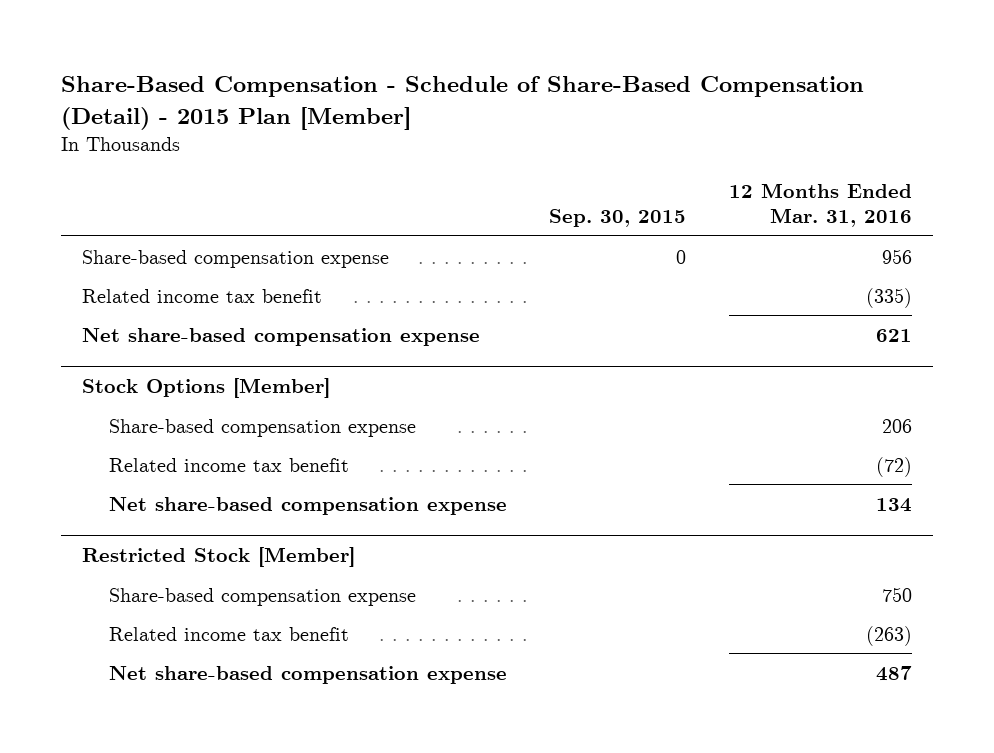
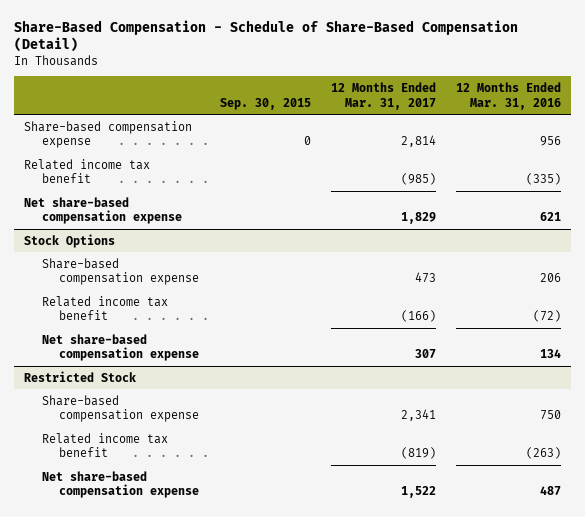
- Share-Based Compensation - Schedule of Share-Based Compensation (Detail) - 2015 Plan [Member]
+ Share-Based Compensation - Schedule of Share-Based Compensation (Detail)
- | Sep. 30, 2015 | 12 Months Ended Mar. 31, 2016
+ | Sep. 30, 2015 | 12 Months Ended Mar. 31, 2017 | 12 Months Ended Mar. 31, 2016
- Stock Options [Member]
+ Stock Options
- Restricted Stock [Member]
+ Restricted Stock

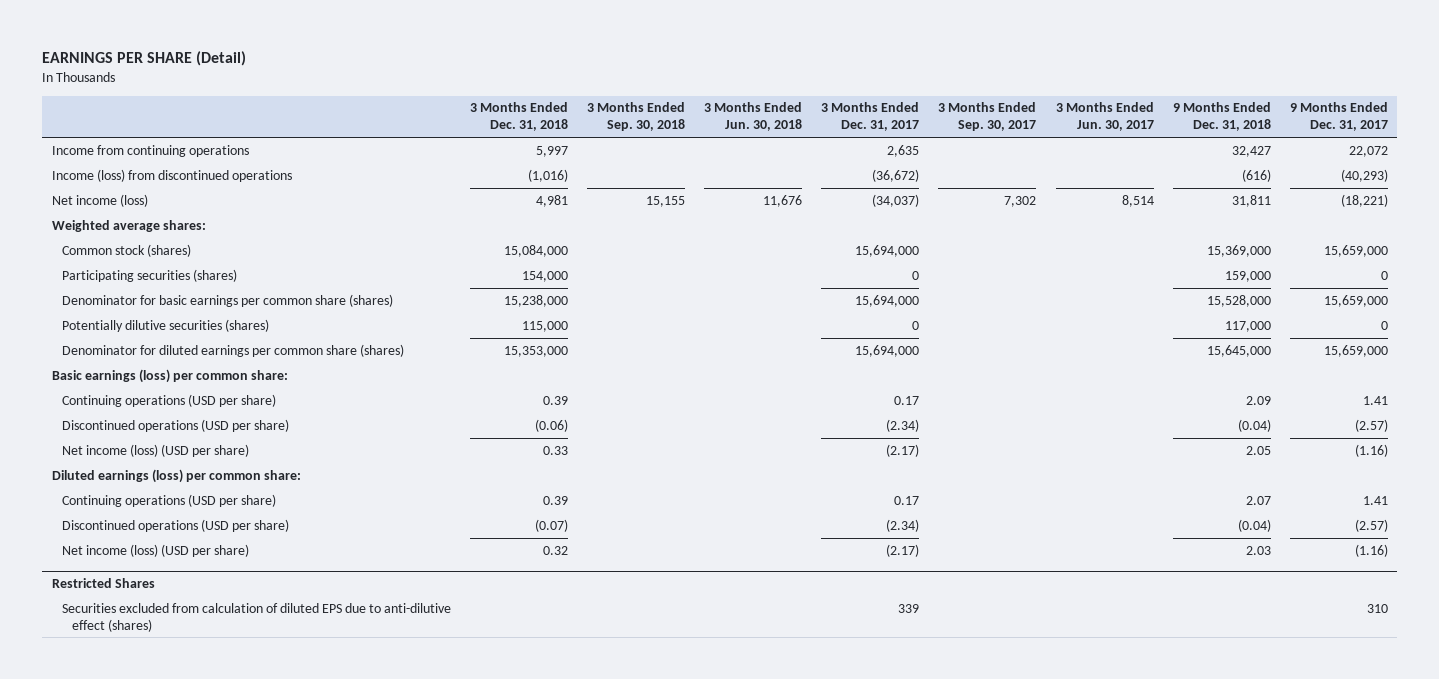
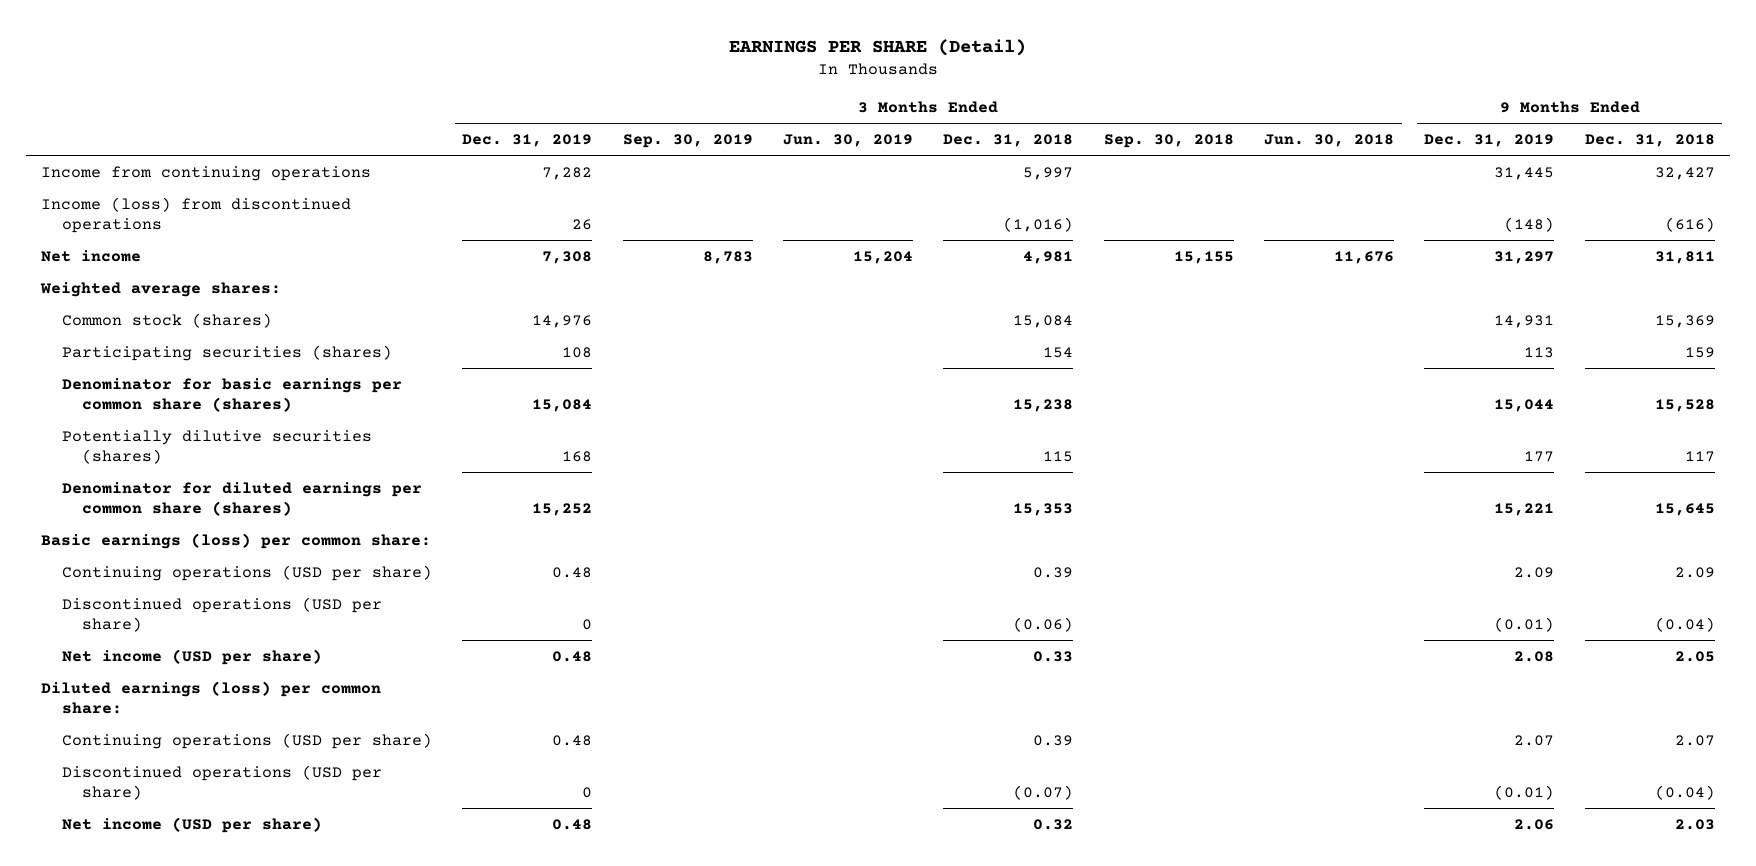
- | 3 Months Ended Dec. 31, 2018 | 3 Months Ended Sep. 30, 2018 | 3 Months Ended Jun. 30, 2018 | 3 Months Ended Dec. 31, 2017 | 3 Months Ended Sep. 30, 2017 | 3 Months Ended Jun. 30, 2017 | 9 Months Ended Dec. 31, 2018 | 9 Months Ended Dec. 31, 2017
+ | 3 Months Ended Dec. 31, 2019 | 3 Months Ended Sep. 30, 2019 | 3 Months Ended Jun. 30, 2019 | 3 Months Ended Dec. 31, 2018 | 3 Months Ended Sep. 30, 2018 | 3 Months Ended Jun. 30, 2018 | 9 Months Ended Dec. 31, 2019 | 9 Months Ended Dec. 31, 2018
- Net income (loss) | 4,981 | 15,155 | 11,676 | (34,037) | 7,302 | 8,514 | 31,811 | (18,221)
+ Net income | 7,308 | 8,783 | 15,204 | 4,981 | 15,155 | 11,676 | 31,297 | 31,811
- Common stock (shares) | 15,084,000 | | | 15,694,000 | | | 15,369,000 | 15,659,000
- Participating securities (shares) | 154,000 | | | 0 | | | 159,000 | 0
- Denominator for basic earnings per common share (shares) | 15,238,000 | | | 15,694,000 | | | 15,528,000 | 15,659,000
- Potentially dilutive securities (shares) | 115,000 | | | 0 | | | 117,000 | 0
- Denominator for diluted earnings per common share (shares) | 15,353,000 | | | 15,694,000 | | | 15,645,000 | 15,659,000
+ Common stock (shares) | 14,976 | | | 15,084 | | | 14,931 | 15,369
+ Participating securities (shares) | 108 | | | 154 | | | 113 | 159
+ Denominator for basic earnings per common share (shares) | 15,084 | | | 15,238 | | | 15,044 | 15,528
+ Potentially dilutive securities (shares) | 168 | | | 115 | | | 177 | 117
+ Denominator for diluted earnings per common share (shares) | 15,252 | | | 15,353 | | | 15,221 | 15,645
- Net income (loss) (USD per share) | 0.33 | | | (2.17) | | | 2.05 | (1.16)
+ Net income (USD per share) | 0.48 | | | 0.33 | | | 2.08 | 2.05
- Net income (loss) (USD per share) | 0.32 | | | (2.17) | | | 2.03 | (1.16)
- Restricted Shares
- Securities excluded from calculation of diluted EPS due to anti-dilutive effect (shares) | | | | 339 | | | | 310
+ Net income (USD per share) | 0.48 | | | 0.32 | | | 2.06 | 2.03

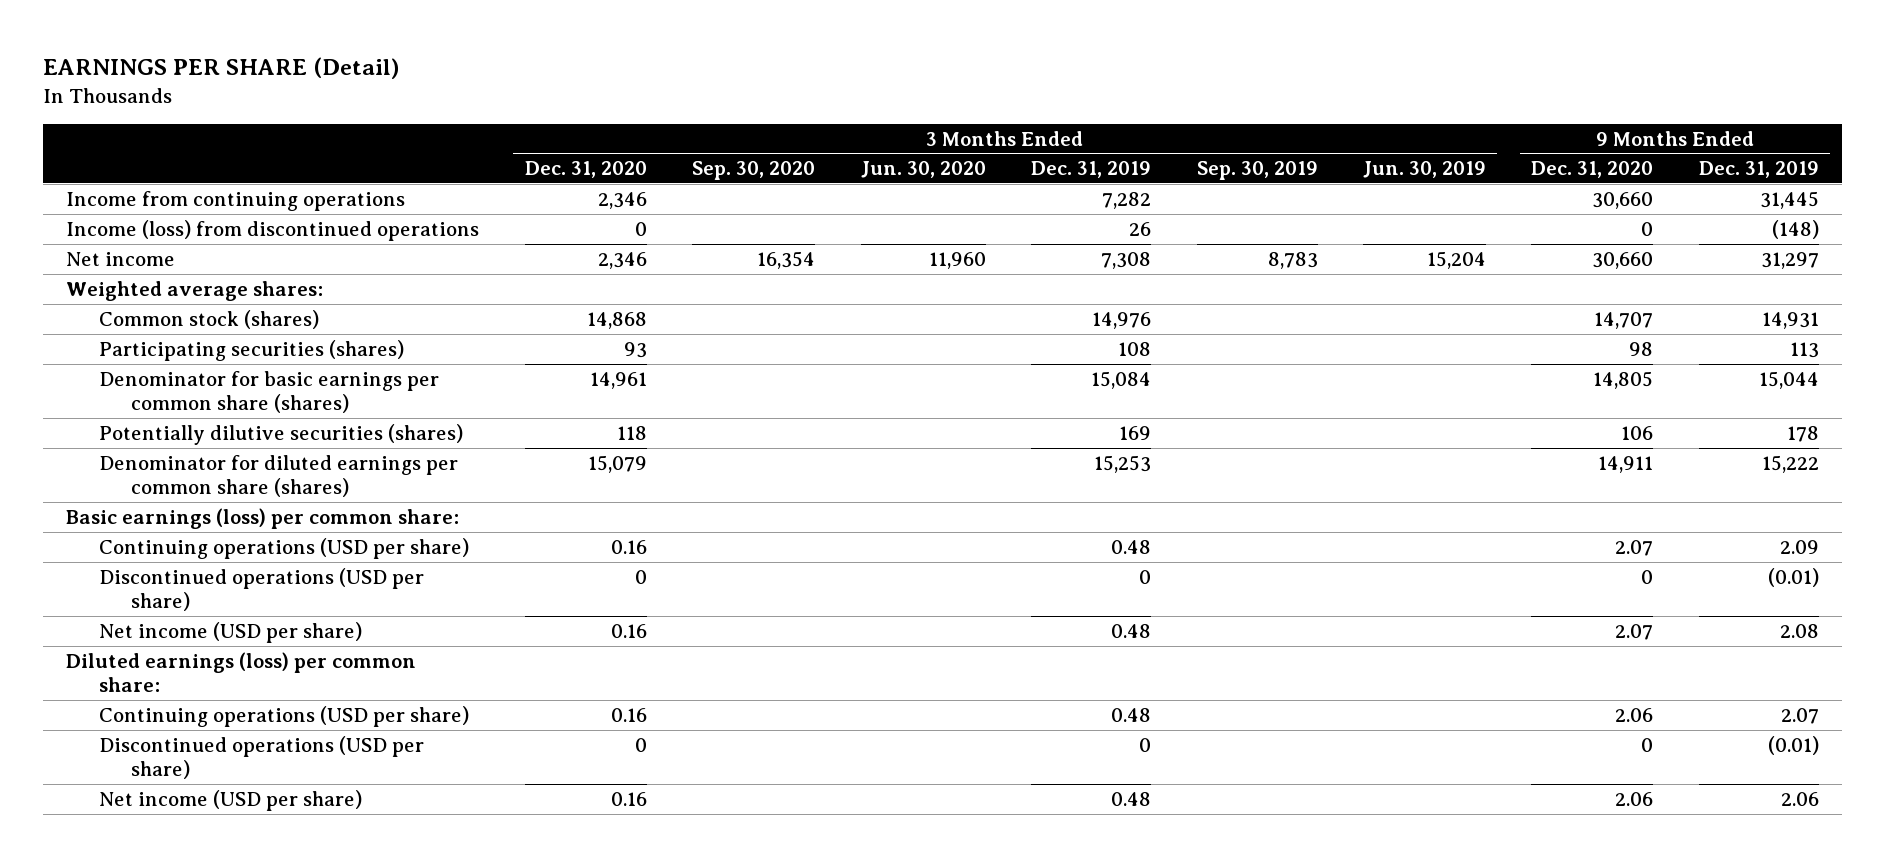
- | 3 Months Ended Dec. 31, 2019 | 3 Months Ended Sep. 30, 2019 | 3 Months Ended Jun. 30, 2019 | 3 Months Ended Dec. 31, 2018 | 3 Months Ended Sep. 30, 2018 | 3 Months Ended Jun. 30, 2018 | 9 Months Ended Dec. 31, 2019 | 9 Months Ended Dec. 31, 2018
+ | 3 Months Ended Dec. 31, 2020 | 3 Months Ended Sep. 30, 2020 | 3 Months Ended Jun. 30, 2020 | 3 Months Ended Dec. 31, 2019 | 3 Months Ended Sep. 30, 2019 | 3 Months Ended Jun. 30, 2019 | 9 Months Ended Dec. 31, 2020 | 9 Months Ended Dec. 31, 2019
- Potentially dilutive securities (shares) | 168 | | | 115 | | | 177 | 117
- Denominator for diluted earnings per common share (shares) | 15,252 | | | 15,353 | | | 15,221 | 15,645
+ Potentially dilutive securities (shares) | 118 | | | 169 | | | 106 | 178
+ Denominator for diluted earnings per common share (shares) | 15,079 | | | 15,253 | | | 14,911 | 15,222

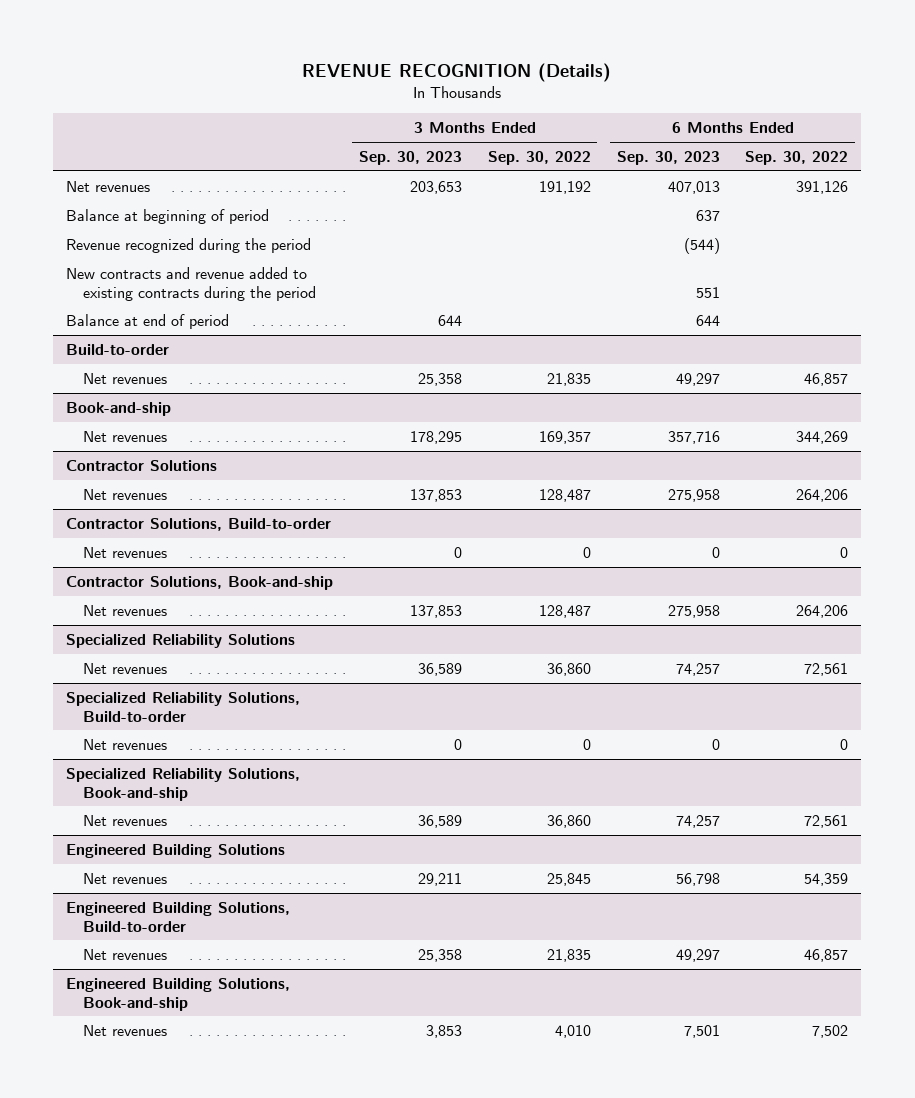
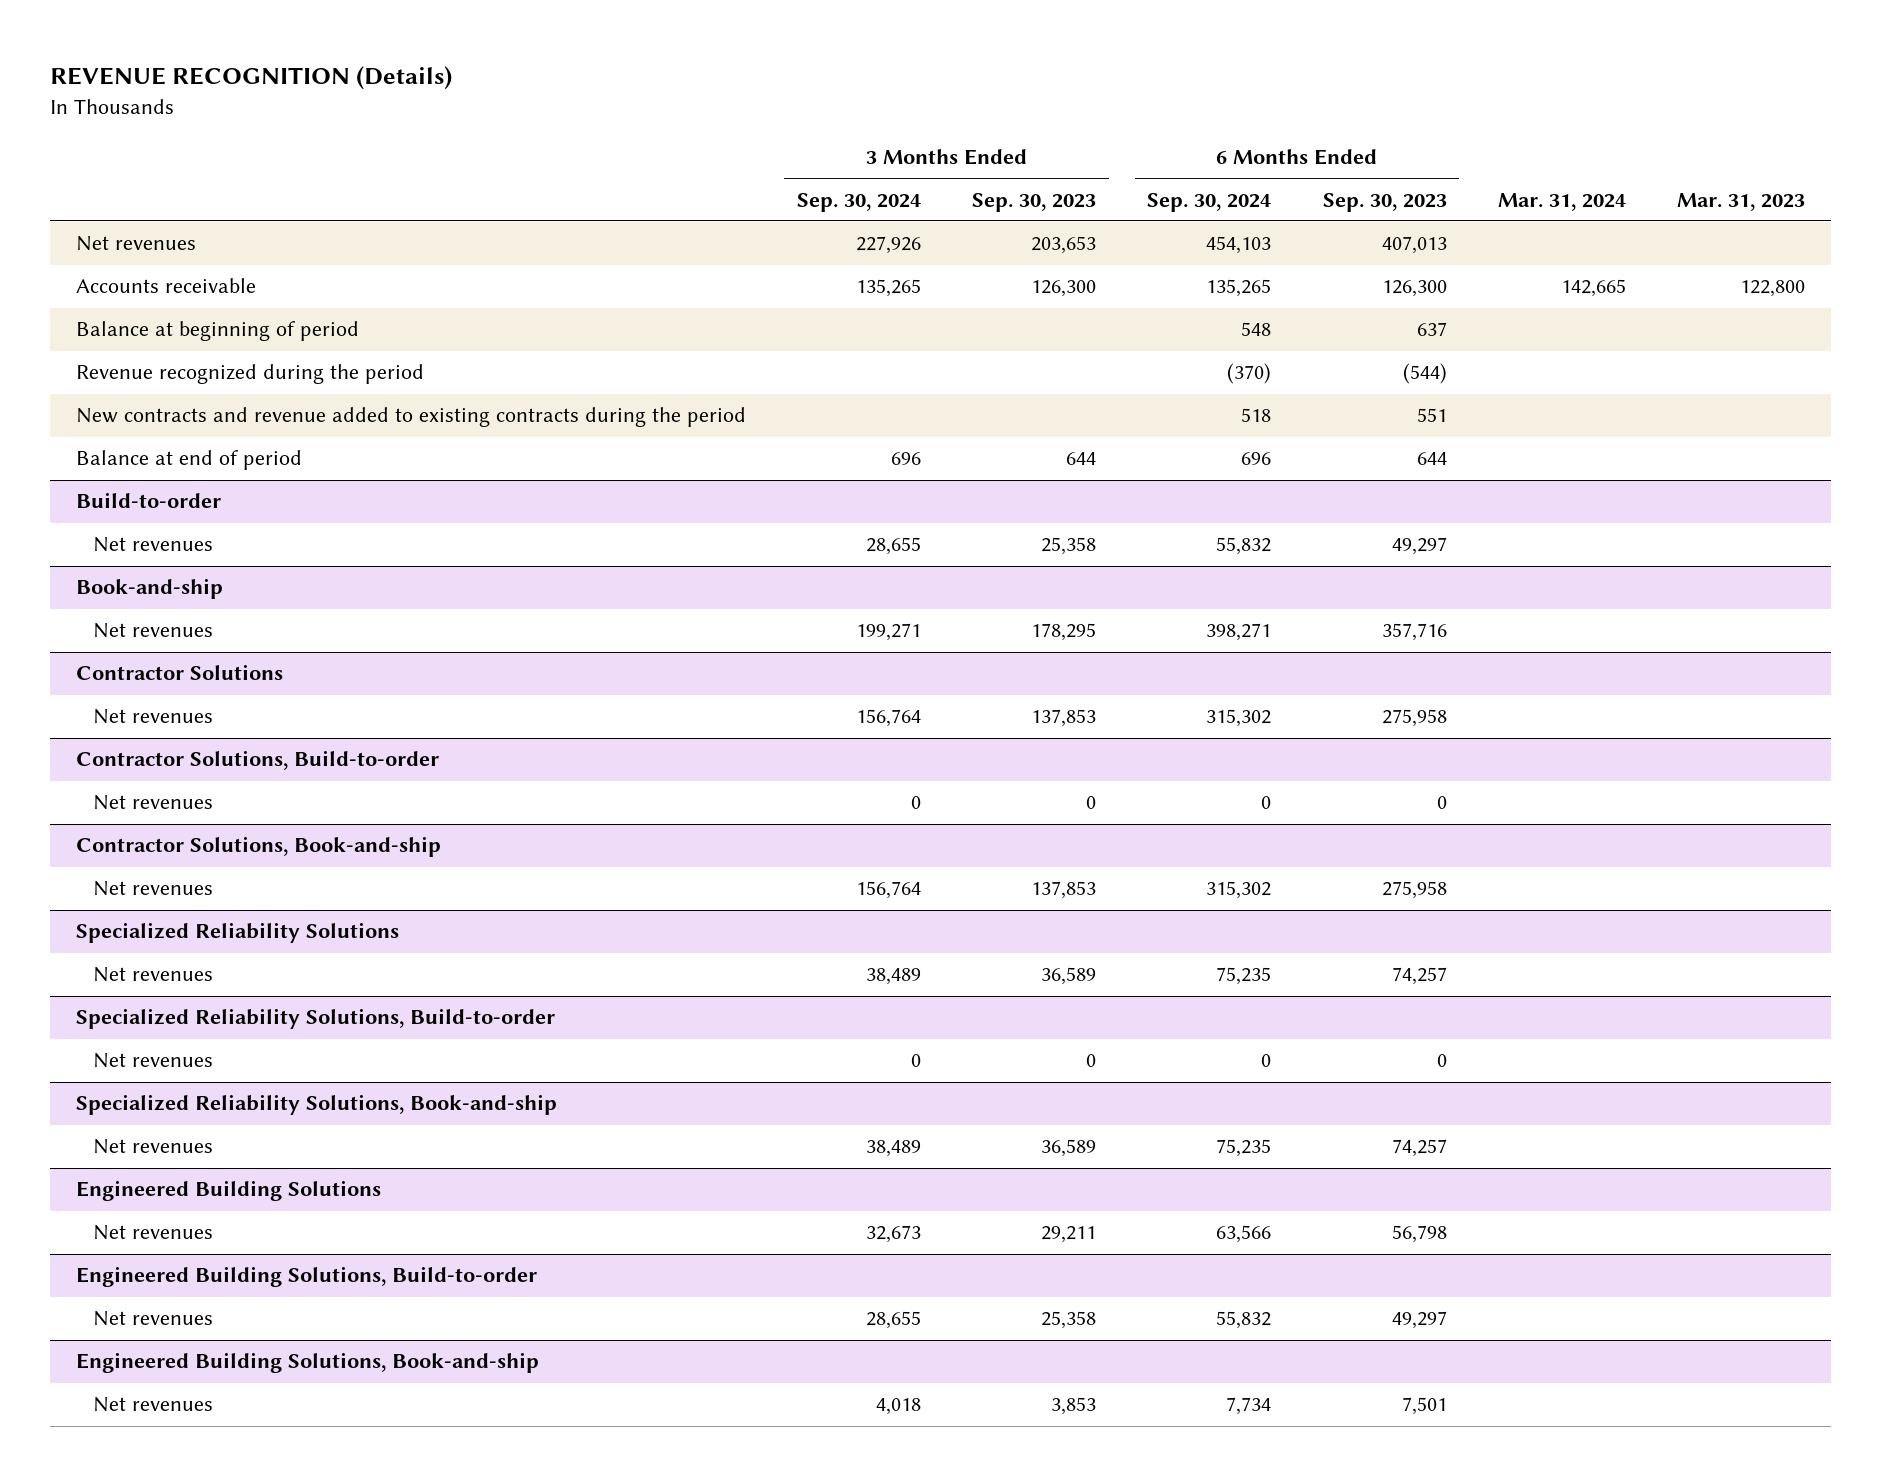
- | 3 Months Ended Sep. 30, 2023 | 3 Months Ended Sep. 30, 2022 | 6 Months Ended Sep. 30, 2023 | 6 Months Ended Sep. 30, 2022
+ | 3 Months Ended Sep. 30, 2024 | 3 Months Ended Sep. 30, 2023 | 6 Months Ended Sep. 30, 2024 | 6 Months Ended Sep. 30, 2023 | Mar. 31, 2024 | Mar. 31, 2023
+ Accounts receivable | 135,265 | 126,300 | 135,265 | 126,300 | 142,665 | 122,800

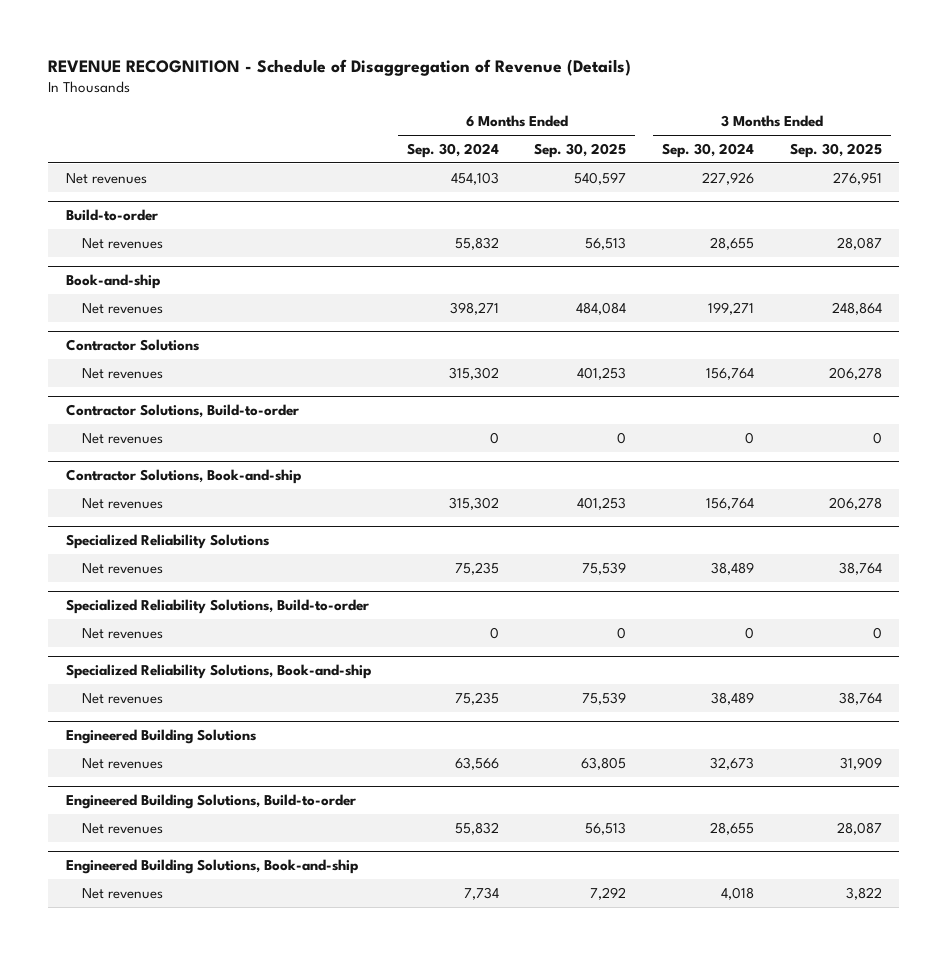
- REVENUE RECOGNITION (Details)
+ REVENUE RECOGNITION - Schedule of Disaggregation of Revenue (Details)
- | 3 Months Ended Sep. 30, 2024 | 3 Months Ended Sep. 30, 2023 | 6 Months Ended Sep. 30, 2024 | 6 Months Ended Sep. 30, 2023 | Mar. 31, 2024 | Mar. 31, 2023
+ | 6 Months Ended Sep. 30, 2024 | 6 Months Ended Sep. 30, 2025 | 3 Months Ended Sep. 30, 2024 | 3 Months Ended Sep. 30, 2025
- Accounts receivable | 135,265 | 126,300 | 135,265 | 126,300 | 142,665 | 122,800
- Balance at beginning of period | | | 548 | 637 | |
- Revenue recognized during the period | | | (370) | (544) | |
- New contracts and revenue added to existing contracts during the period | | | 518 | 551 | |
- Balance at end of period | 696 | 644 | 696 | 644 | |

